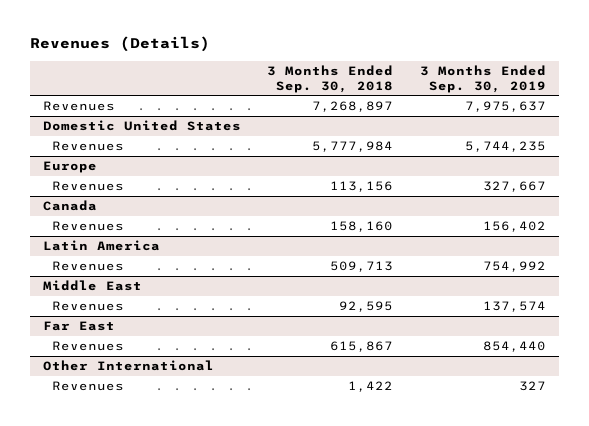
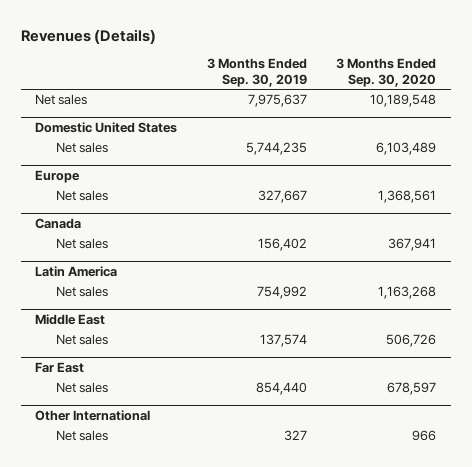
- | 3 Months Ended Sep. 30, 2018 | 3 Months Ended Sep. 30, 2019
+ | 3 Months Ended Sep. 30, 2019 | 3 Months Ended Sep. 30, 2020
- Revenues | 7,268,897 | 7,975,637
+ Net sales | 7,975,637 | 10,189,548
@ Domestic United States
- Revenues | 5,777,984 | 5,744,235
+ Net sales | 5,744,235 | 6,103,489
@ Europe
- Revenues | 113,156 | 327,667
+ Net sales | 327,667 | 1,368,561
@ Canada
- Revenues | 158,160 | 156,402
+ Net sales | 156,402 | 367,941
@ Latin America
- Revenues | 509,713 | 754,992
+ Net sales | 754,992 | 1,163,268
@ Middle East
- Revenues | 92,595 | 137,574
+ Net sales | 137,574 | 506,726
@ Far East
- Revenues | 615,867 | 854,440
+ Net sales | 854,440 | 678,597
@ Other International
- Revenues | 1,422 | 327
+ Net sales | 327 | 966

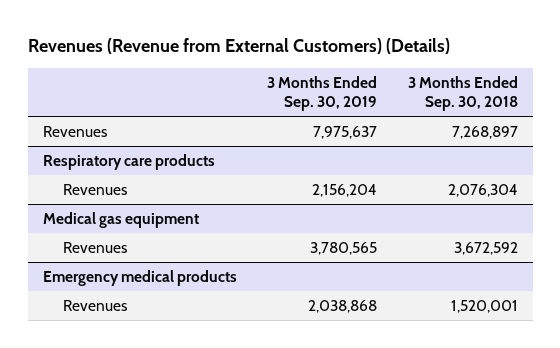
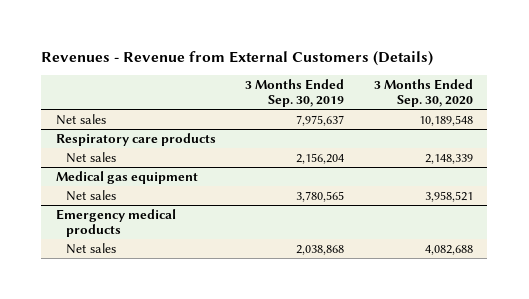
- Revenues (Revenue from External Customers) (Details)
+ Revenues - Revenue from External Customers (Details)
- | 3 Months Ended Sep. 30, 2019 | 3 Months Ended Sep. 30, 2018
+ | 3 Months Ended Sep. 30, 2019 | 3 Months Ended Sep. 30, 2020
- Revenues | 7,975,637 | 7,268,897
+ Net sales | 7,975,637 | 10,189,548
@ Respiratory care products
- Revenues | 2,156,204 | 2,076,304
+ Net sales | 2,156,204 | 2,148,339
@ Medical gas equipment
- Revenues | 3,780,565 | 3,672,592
+ Net sales | 3,780,565 | 3,958,521
@ Emergency medical products
- Revenues | 2,038,868 | 1,520,001
+ Net sales | 2,038,868 | 4,082,688

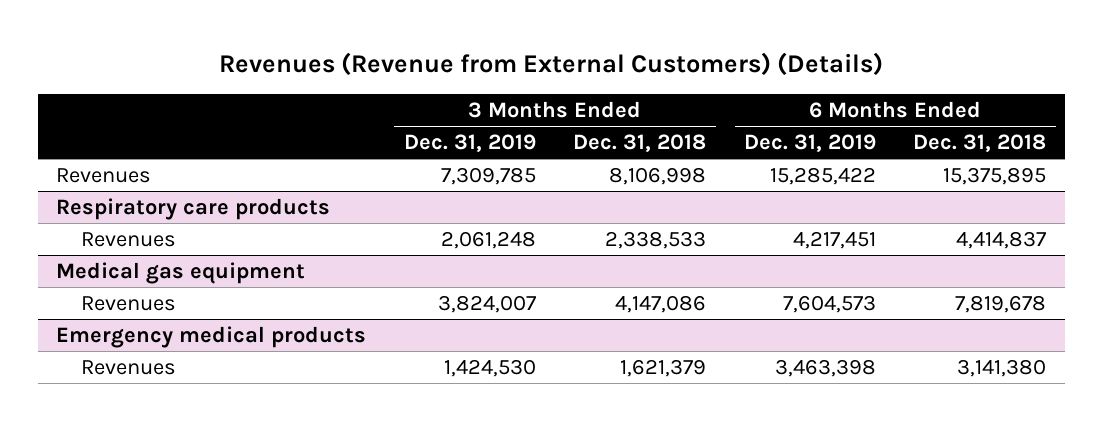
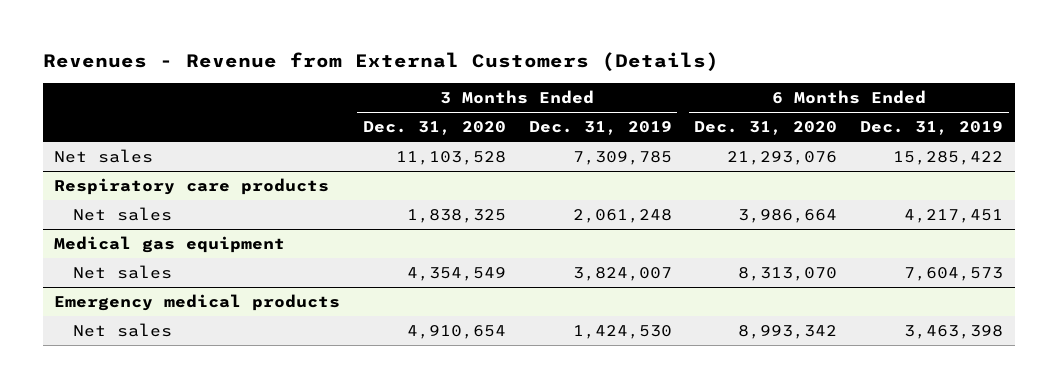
- Revenues (Revenue from External Customers) (Details)
+ Revenues - Revenue from External Customers (Details)
- | 3 Months Ended Dec. 31, 2019 | 3 Months Ended Dec. 31, 2018 | 6 Months Ended Dec. 31, 2019 | 6 Months Ended Dec. 31, 2018
+ | 3 Months Ended Dec. 31, 2020 | 3 Months Ended Dec. 31, 2019 | 6 Months Ended Dec. 31, 2020 | 6 Months Ended Dec. 31, 2019
- Revenues | 7,309,785 | 8,106,998 | 15,285,422 | 15,375,895
+ Net sales | 11,103,528 | 7,309,785 | 21,293,076 | 15,285,422
@ Respiratory care products
- Revenues | 2,061,248 | 2,338,533 | 4,217,451 | 4,414,837
+ Net sales | 1,838,325 | 2,061,248 | 3,986,664 | 4,217,451
@ Medical gas equipment
- Revenues | 3,824,007 | 4,147,086 | 7,604,573 | 7,819,678
+ Net sales | 4,354,549 | 3,824,007 | 8,313,070 | 7,604,573
@ Emergency medical products
- Revenues | 1,424,530 | 1,621,379 | 3,463,398 | 3,141,380
+ Net sales | 4,910,654 | 1,424,530 | 8,993,342 | 3,463,398

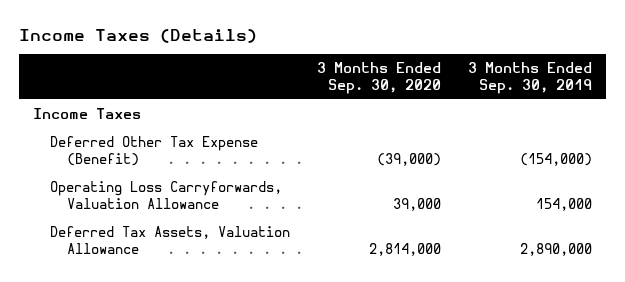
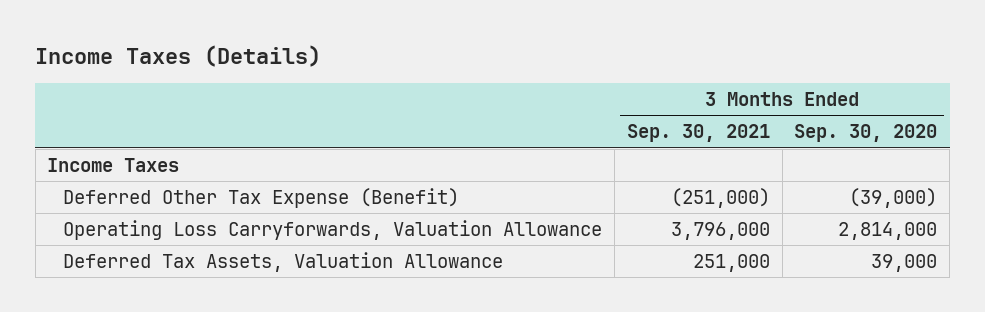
- | 3 Months Ended Sep. 30, 2020 | 3 Months Ended Sep. 30, 2019
+ | 3 Months Ended Sep. 30, 2021 | 3 Months Ended Sep. 30, 2020
- Operating Loss Carryforwards, Valuation Allowance | 39,000 | 154,000
- Deferred Tax Assets, Valuation Allowance | 2,814,000 | 2,890,000
+ Operating Loss Carryforwards, Valuation Allowance | 3,796,000 | 2,814,000
+ Deferred Tax Assets, Valuation Allowance | 251,000 | 39,000

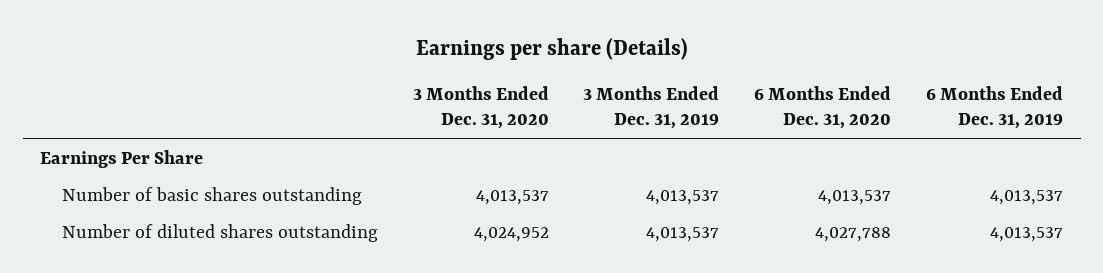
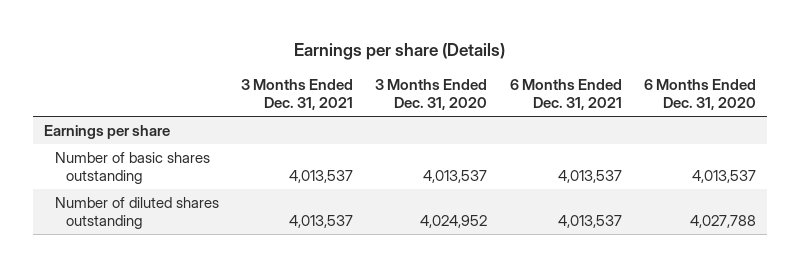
- | 3 Months Ended Dec. 31, 2020 | 3 Months Ended Dec. 31, 2019 | 6 Months Ended Dec. 31, 2020 | 6 Months Ended Dec. 31, 2019
+ | 3 Months Ended Dec. 31, 2021 | 3 Months Ended Dec. 31, 2020 | 6 Months Ended Dec. 31, 2021 | 6 Months Ended Dec. 31, 2020
- Earnings Per Share
+ Earnings per share

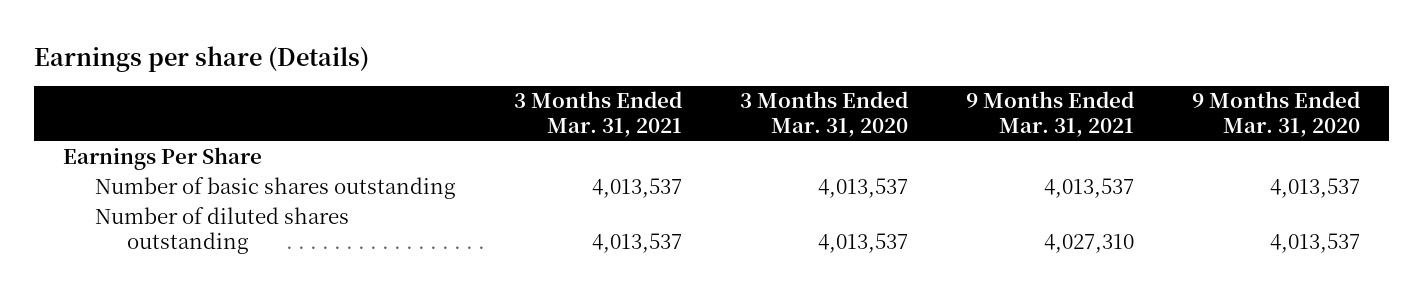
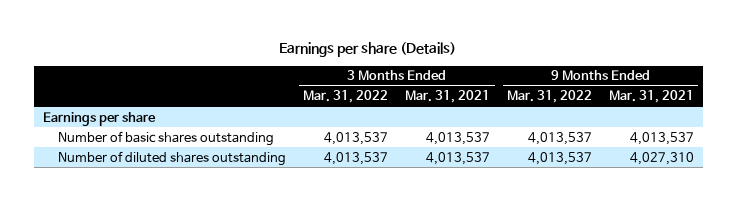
- | 3 Months Ended Mar. 31, 2021 | 3 Months Ended Mar. 31, 2020 | 9 Months Ended Mar. 31, 2021 | 9 Months Ended Mar. 31, 2020
+ | 3 Months Ended Mar. 31, 2022 | 3 Months Ended Mar. 31, 2021 | 9 Months Ended Mar. 31, 2022 | 9 Months Ended Mar. 31, 2021
- Earnings Per Share
+ Earnings per share

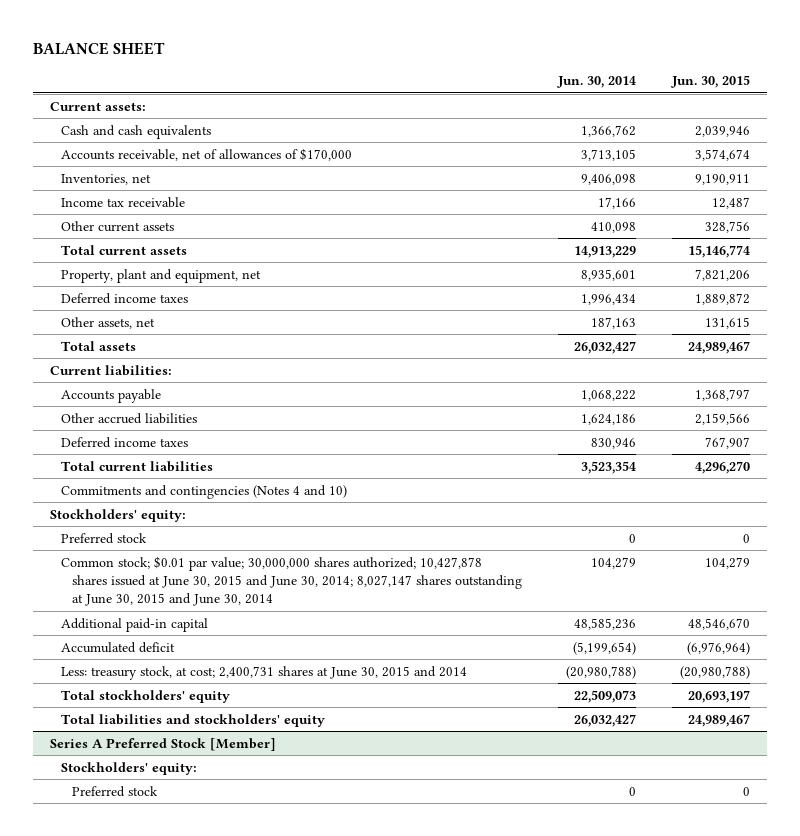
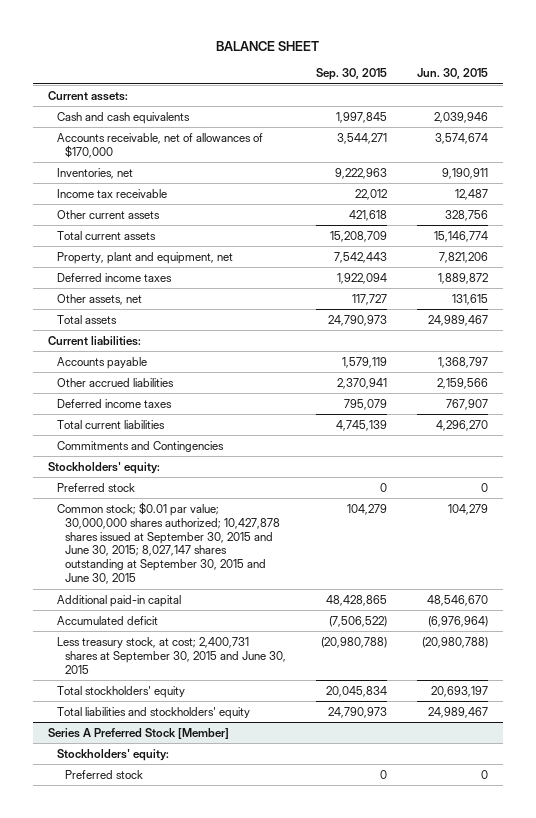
- | Jun. 30, 2014 | Jun. 30, 2015
+ | Sep. 30, 2015 | Jun. 30, 2015
- Commitments and contingencies (Notes 4 and 10)
+ Commitments and Contingencies
- Common stock; $0.01 par value; 30,000,000 shares authorized; 10,427,878 shares issued at June 30, 2015 and June 30, 2014; 8,027,147 shares outstanding at June 30, 2015 and June 30, 2014 | 104,279 | 104,279
+ Common stock; $0.01 par value; 30,000,000 shares authorized; 10,427,878 shares issued at September 30, 2015 and June 30, 2015; 8,027,147 shares outstanding at September 30, 2015 and June 30, 2015 | 104,279 | 104,279
- Less: treasury stock, at cost; 2,400,731 shares at June 30, 2015 and 2014 | (20,980,788) | (20,980,788)
+ Less treasury stock, at cost; 2,400,731 shares at September 30, 2015 and June 30, 2015 | (20,980,788) | (20,980,788)

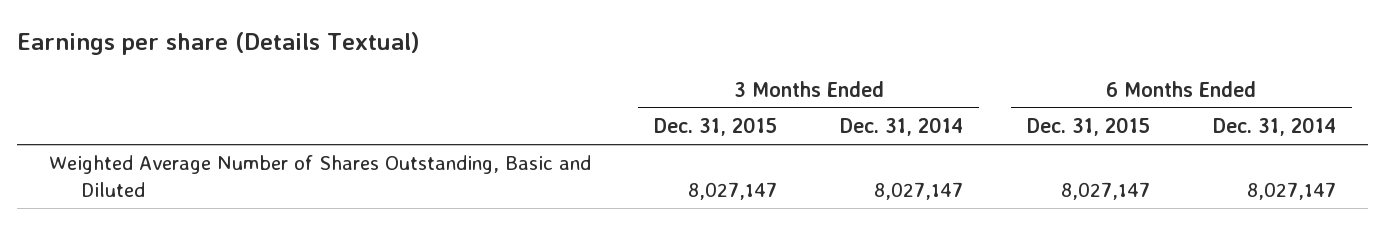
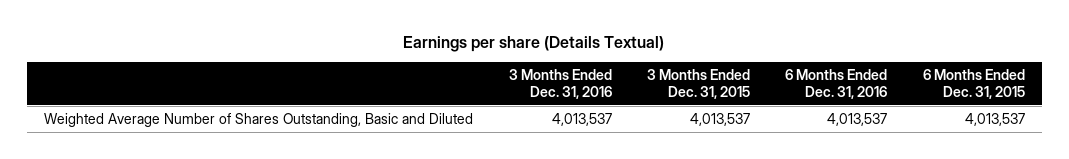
- | 3 Months Ended Dec. 31, 2015 | 3 Months Ended Dec. 31, 2014 | 6 Months Ended Dec. 31, 2015 | 6 Months Ended Dec. 31, 2014
+ | 3 Months Ended Dec. 31, 2016 | 3 Months Ended Dec. 31, 2015 | 6 Months Ended Dec. 31, 2016 | 6 Months Ended Dec. 31, 2015
- Weighted Average Number of Shares Outstanding, Basic and Diluted | 8,027,147 | 8,027,147 | 8,027,147 | 8,027,147
+ Weighted Average Number of Shares Outstanding, Basic and Diluted | 4,013,537 | 4,013,537 | 4,013,537 | 4,013,537

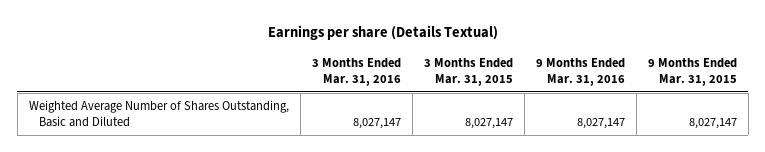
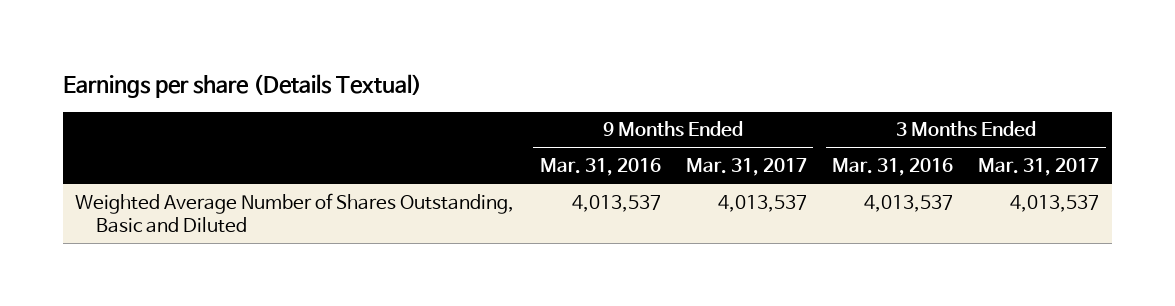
- | 3 Months Ended Mar. 31, 2016 | 3 Months Ended Mar. 31, 2015 | 9 Months Ended Mar. 31, 2016 | 9 Months Ended Mar. 31, 2015
+ | 9 Months Ended Mar. 31, 2016 | 9 Months Ended Mar. 31, 2017 | 3 Months Ended Mar. 31, 2016 | 3 Months Ended Mar. 31, 2017
- Weighted Average Number of Shares Outstanding, Basic and Diluted | 8,027,147 | 8,027,147 | 8,027,147 | 8,027,147
+ Weighted Average Number of Shares Outstanding, Basic and Diluted | 4,013,537 | 4,013,537 | 4,013,537 | 4,013,537

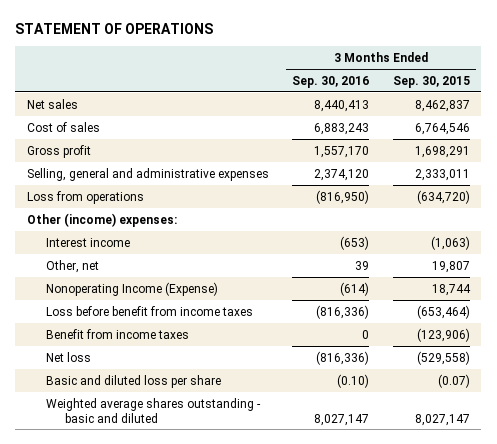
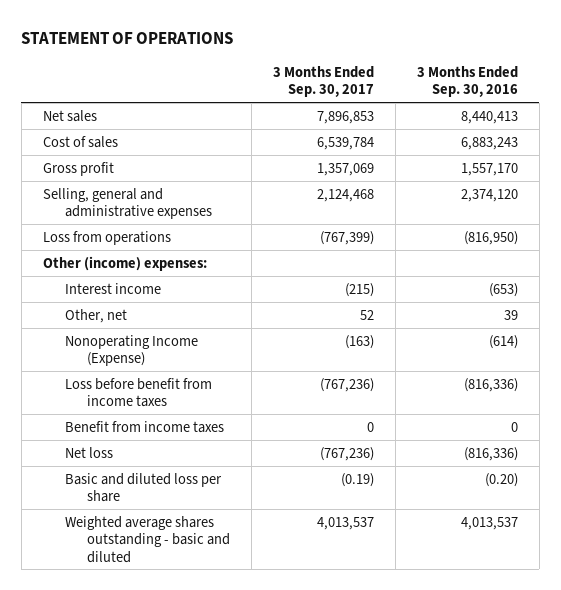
- | 3 Months Ended Sep. 30, 2016 | 3 Months Ended Sep. 30, 2015
+ | 3 Months Ended Sep. 30, 2017 | 3 Months Ended Sep. 30, 2016
- Basic and diluted loss per share | (0.10) | (0.07)
- Weighted average shares outstanding - basic and diluted | 8,027,147 | 8,027,147
+ Basic and diluted loss per share | (0.19) | (0.20)
+ Weighted average shares outstanding - basic and diluted | 4,013,537 | 4,013,537

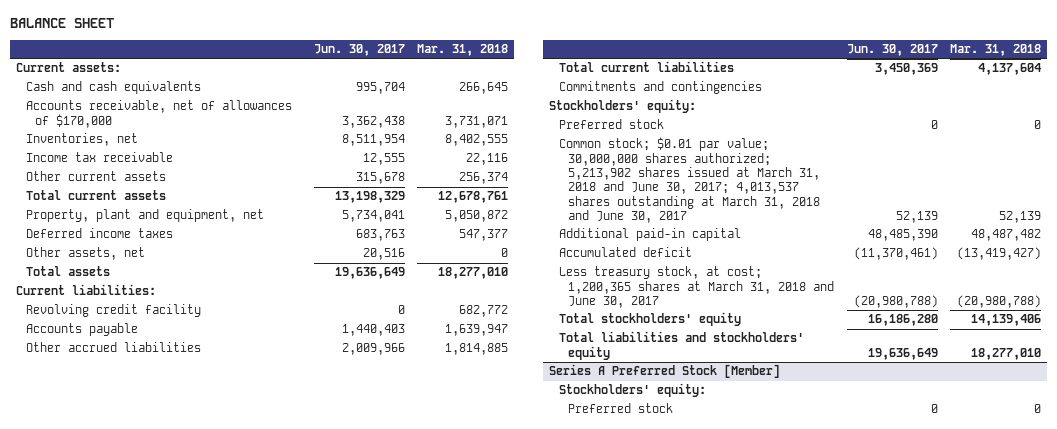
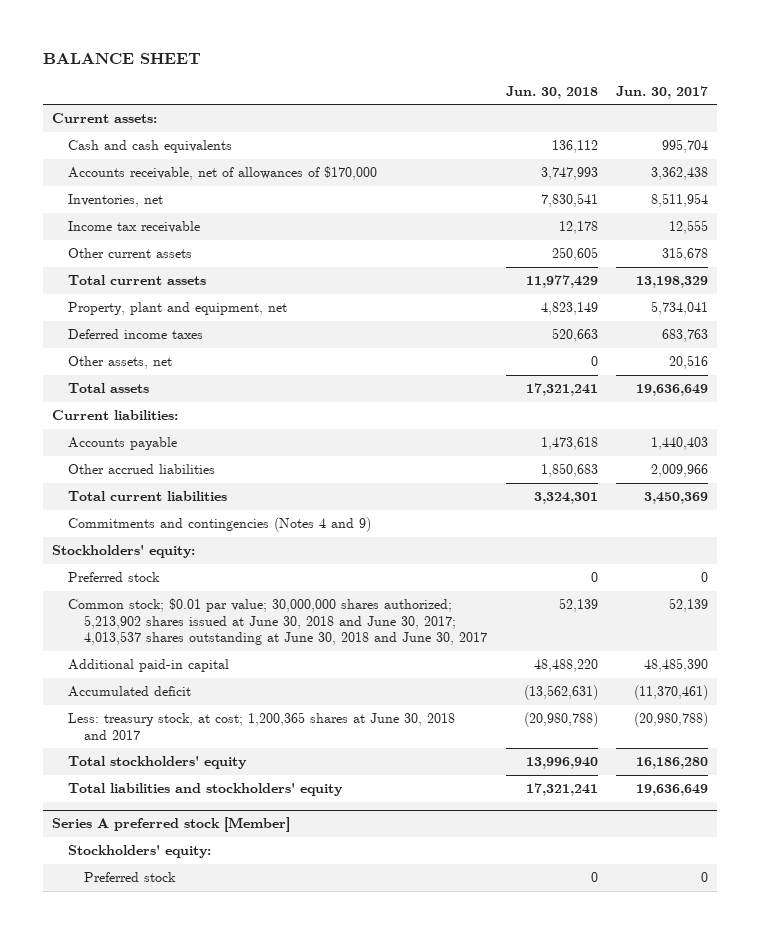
- | Jun. 30, 2017 | Mar. 31, 2018
+ | Jun. 30, 2018 | Jun. 30, 2017
- Revolving credit facility | 0 | 682,772
- Commitments and contingencies
+ Commitments and contingencies (Notes 4 and 9)
- Common stock; $0.01 par value; 30,000,000 shares authorized; 5,213,902 shares issued at March 31, 2018 and June 30, 2017; 4,013,537 shares outstanding at March 31, 2018 and June 30, 2017 | 52,139 | 52,139
+ Common stock; $0.01 par value; 30,000,000 shares authorized; 5,213,902 shares issued at June 30, 2018 and June 30, 2017; 4,013,537 shares outstanding at June 30, 2018 and June 30, 2017 | 52,139 | 52,139
- Less treasury stock, at cost; 1,200,365 shares at March 31, 2018 and June 30, 2017 | (20,980,788) | (20,980,788)
+ Less: treasury stock, at cost; 1,200,365 shares at June 30, 2018 and 2017 | (20,980,788) | (20,980,788)
- Series A Preferred Stock [Member]
+ Series A preferred stock [Member]

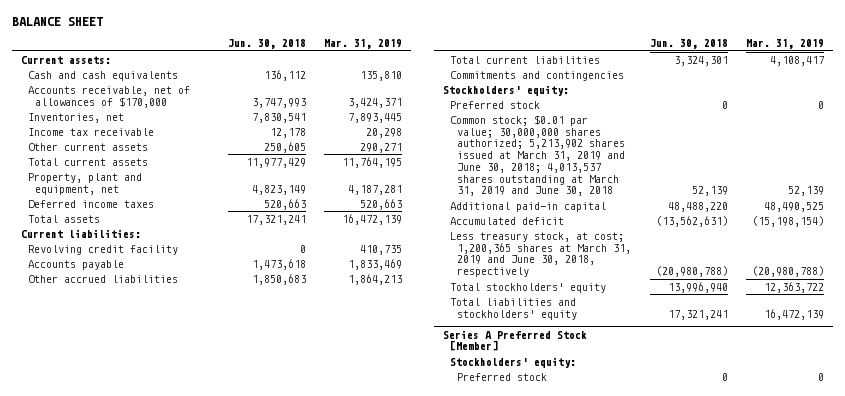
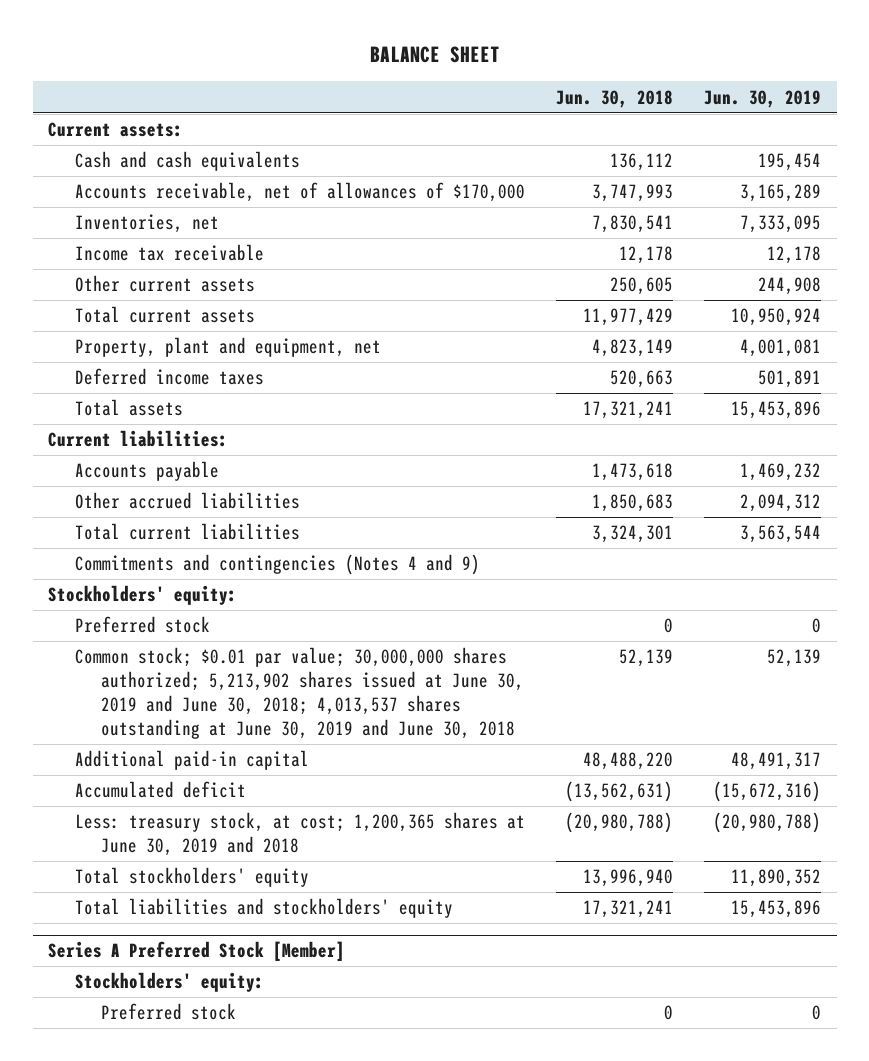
- | Jun. 30, 2018 | Mar. 31, 2019
+ | Jun. 30, 2018 | Jun. 30, 2019
- Revolving credit facility | 0 | 410,735
- Commitments and contingencies
+ Commitments and contingencies (Notes 4 and 9)
- Common stock; $0.01 par value; 30,000,000 shares authorized; 5,213,902 shares issued at March 31, 2019 and June 30, 2018; 4,013,537 shares outstanding at March 31, 2019 and June 30, 2018 | 52,139 | 52,139
+ Common stock; $0.01 par value; 30,000,000 shares authorized; 5,213,902 shares issued at June 30, 2019 and June 30, 2018; 4,013,537 shares outstanding at June 30, 2019 and June 30, 2018 | 52,139 | 52,139
- Less treasury stock, at cost; 1,200,365 shares at March 31, 2019 and June 30, 2018, respectively | (20,980,788) | (20,980,788)
+ Less: treasury stock, at cost; 1,200,365 shares at June 30, 2019 and 2018 | (20,980,788) | (20,980,788)

